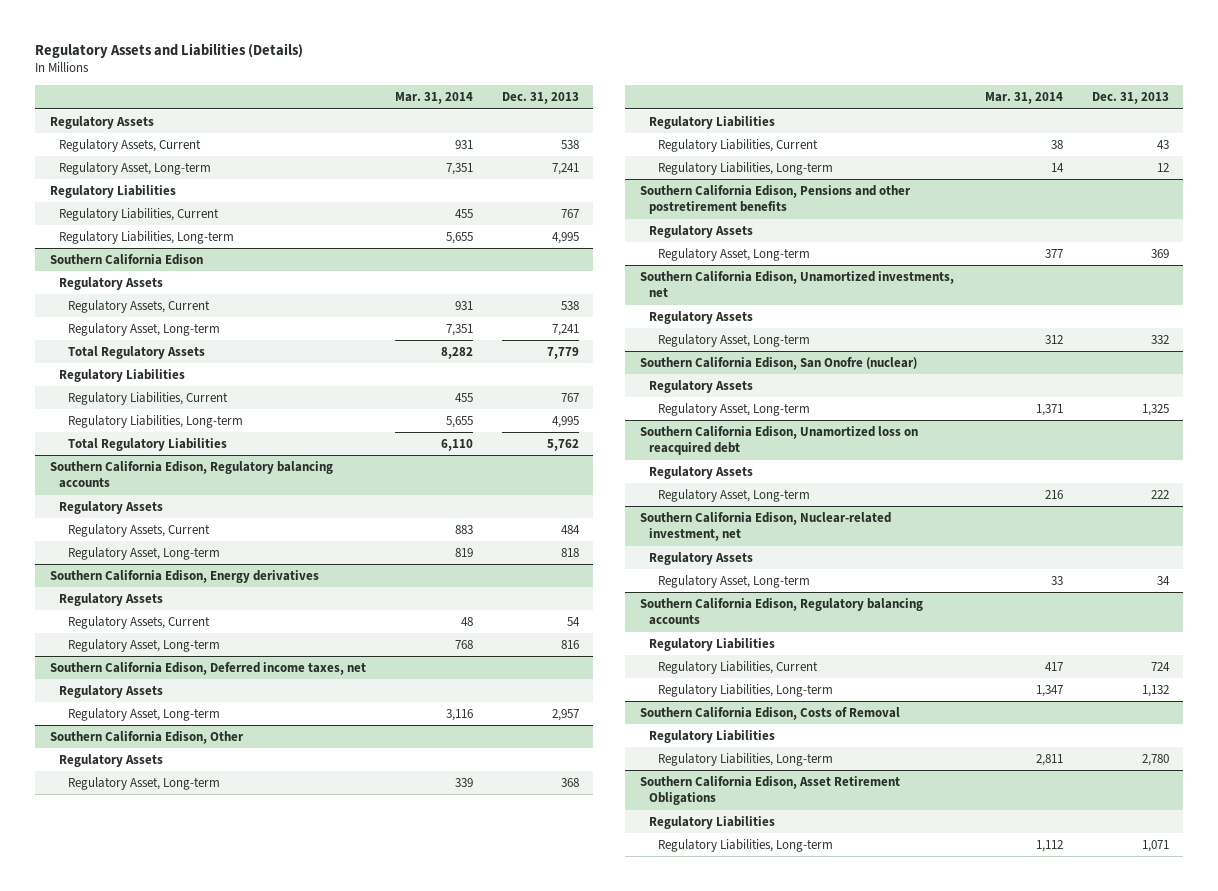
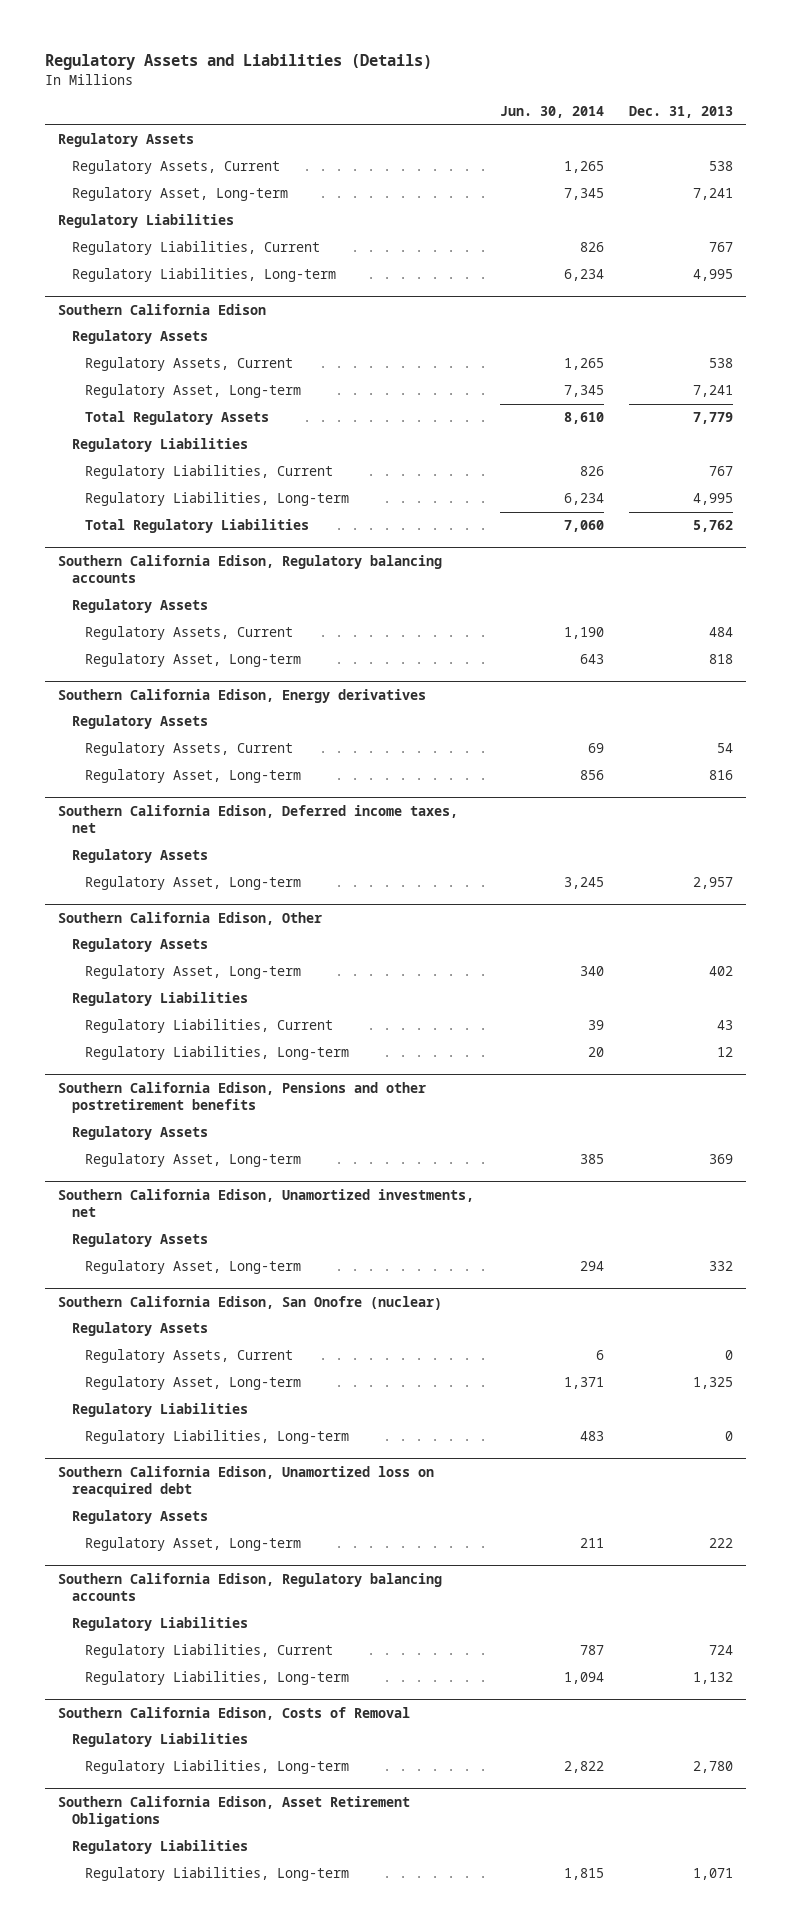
- | Mar. 31, 2014 | Dec. 31, 2013
+ | Jun. 30, 2014 | Dec. 31, 2013
@ Southern California Edison, Other
- Regulatory Asset, Long-term | 339 | 368
+ Regulatory Asset, Long-term | 340 | 402
@ Southern California Edison, San Onofre (nuclear)
+ Regulatory Assets, Current | 6 | 0
+ Regulatory Liabilities
+ Regulatory Liabilities, Long-term | 483 | 0
- Southern California Edison, Nuclear-related investment, net
- Regulatory Assets
- Regulatory Asset, Long-term | 33 | 34

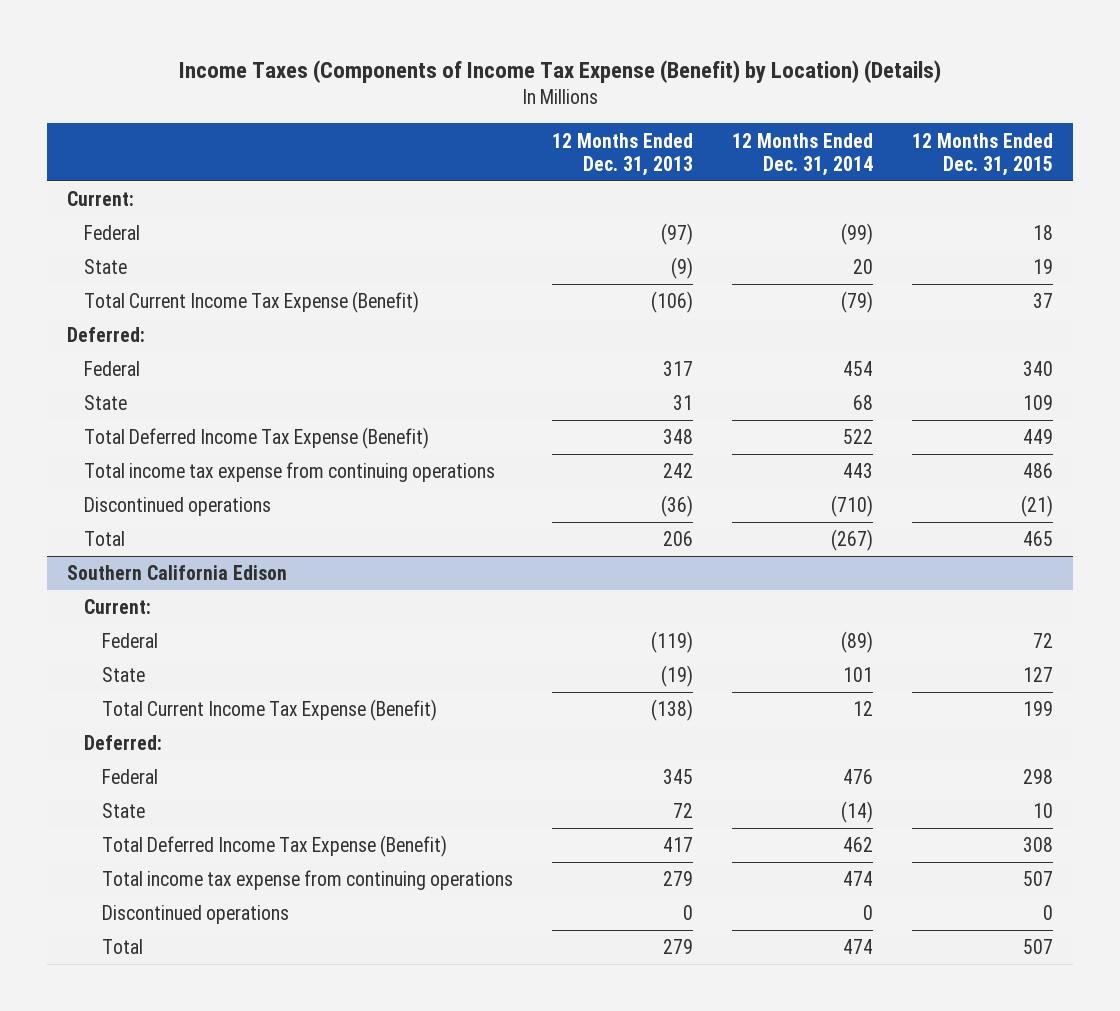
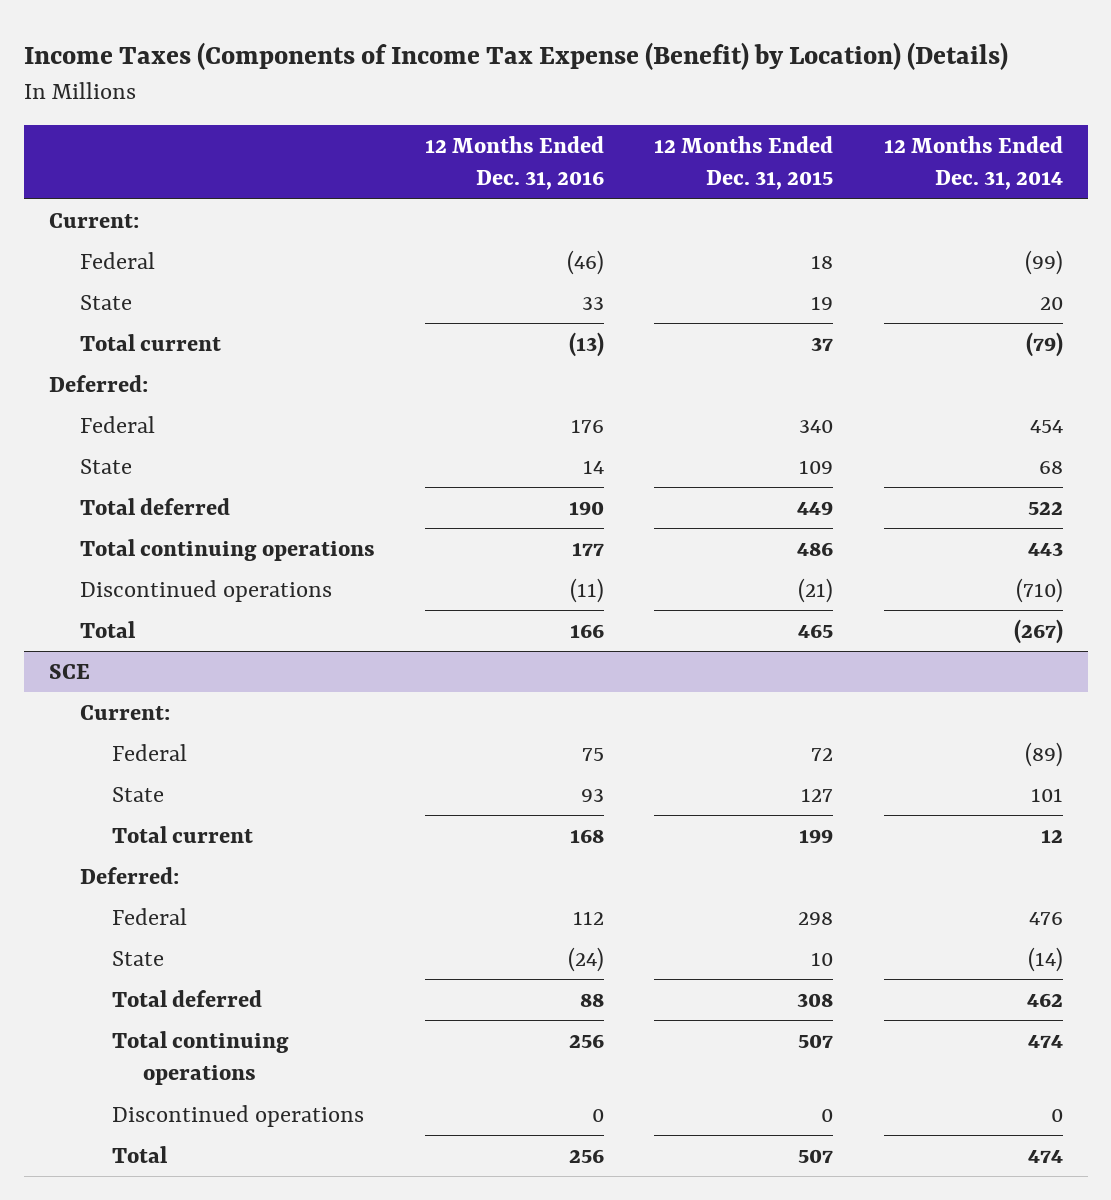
- | 12 Months Ended Dec. 31, 2013 | 12 Months Ended Dec. 31, 2014 | 12 Months Ended Dec. 31, 2015
+ | 12 Months Ended Dec. 31, 2016 | 12 Months Ended Dec. 31, 2015 | 12 Months Ended Dec. 31, 2014
- Total Current Income Tax Expense (Benefit) | (106) | (79) | 37
+ Total current | (13) | 37 | (79)
- Total Deferred Income Tax Expense (Benefit) | 348 | 522 | 449
- Total income tax expense from continuing operations | 242 | 443 | 486
+ Total deferred | 190 | 449 | 522
+ Total continuing operations | 177 | 486 | 443
- Southern California Edison
+ SCE
- Total Current Income Tax Expense (Benefit) | (138) | 12 | 199
+ Total current | 168 | 199 | 12
- Total Deferred Income Tax Expense (Benefit) | 417 | 462 | 308
- Total income tax expense from continuing operations | 279 | 474 | 507
+ Total deferred | 88 | 308 | 462
+ Total continuing operations | 256 | 507 | 474

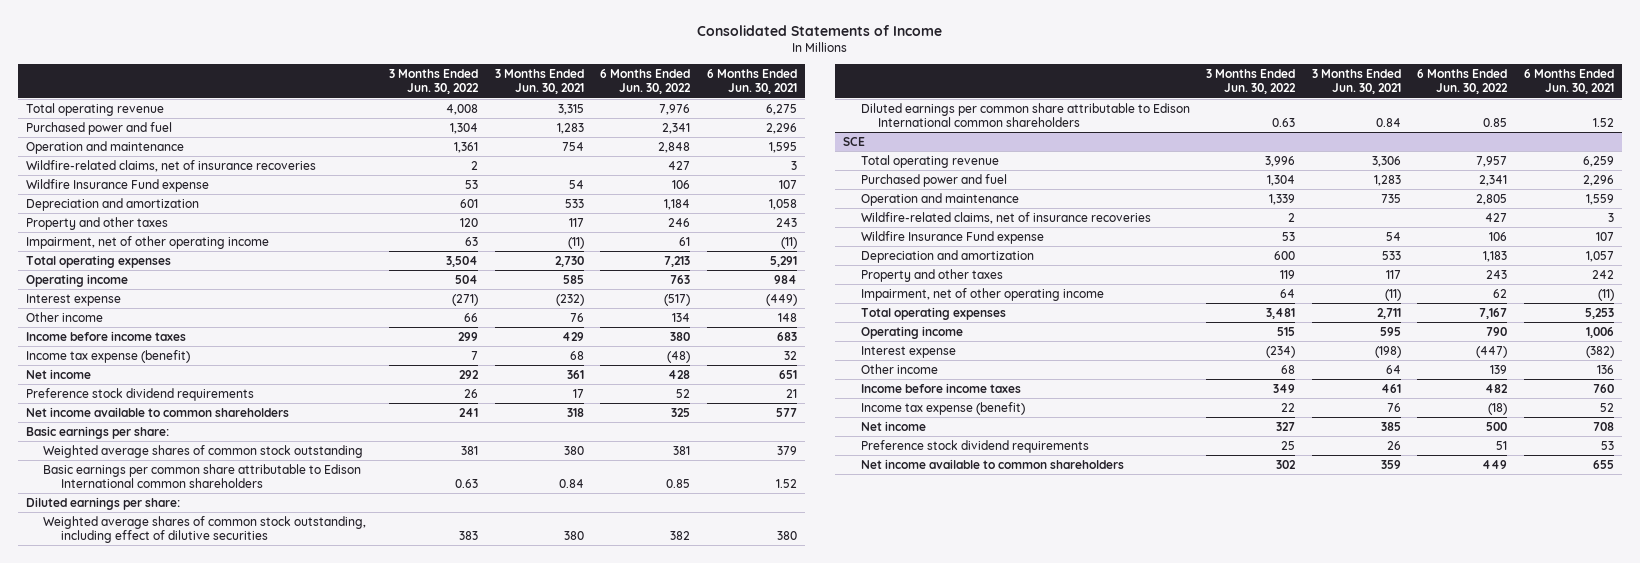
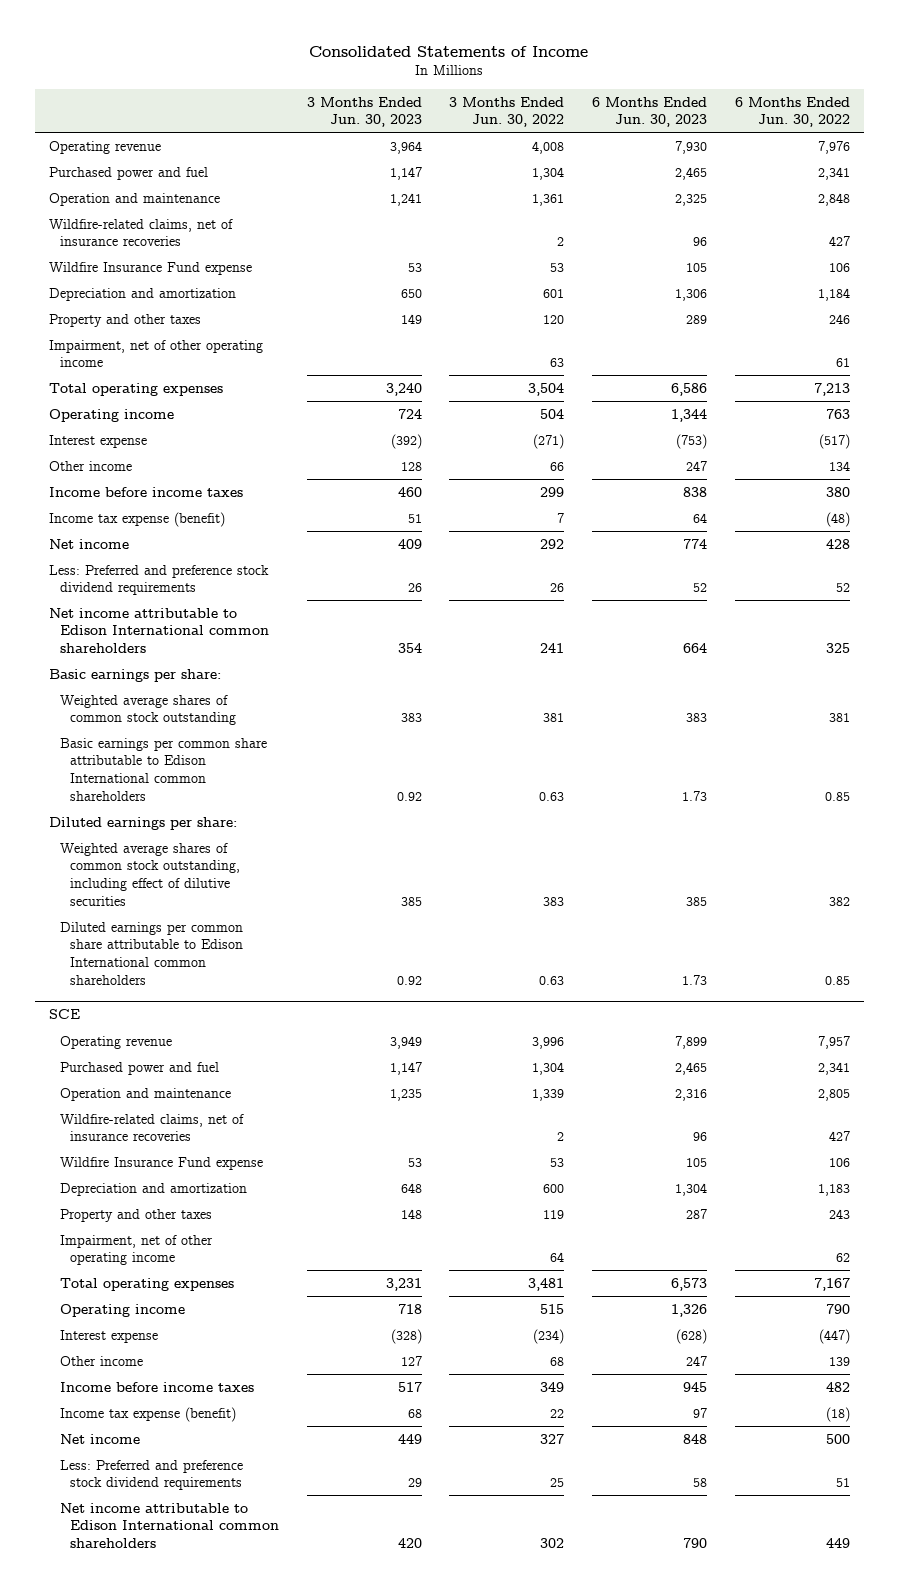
- | 3 Months Ended Jun. 30, 2022 | 3 Months Ended Jun. 30, 2021 | 6 Months Ended Jun. 30, 2022 | 6 Months Ended Jun. 30, 2021
+ | 3 Months Ended Jun. 30, 2023 | 3 Months Ended Jun. 30, 2022 | 6 Months Ended Jun. 30, 2023 | 6 Months Ended Jun. 30, 2022
- Total operating revenue | 4,008 | 3,315 | 7,976 | 6,275
+ Operating revenue | 3,964 | 4,008 | 7,930 | 7,976
- Preference stock dividend requirements | 26 | 17 | 52 | 21
- Net income available to common shareholders | 241 | 318 | 325 | 577
+ Less: Preferred and preference stock dividend requirements | 26 | 26 | 52 | 52
+ Net income attributable to Edison International common shareholders | 354 | 241 | 664 | 325
@ SCE
- Total operating revenue | 3,996 | 3,306 | 7,957 | 6,259
+ Operating revenue | 3,949 | 3,996 | 7,899 | 7,957
- Preference stock dividend requirements | 25 | 26 | 51 | 53
- Net income available to common shareholders | 302 | 359 | 449 | 655
+ Less: Preferred and preference stock dividend requirements | 29 | 25 | 58 | 51
+ Net income attributable to Edison International common shareholders | 420 | 302 | 790 | 449

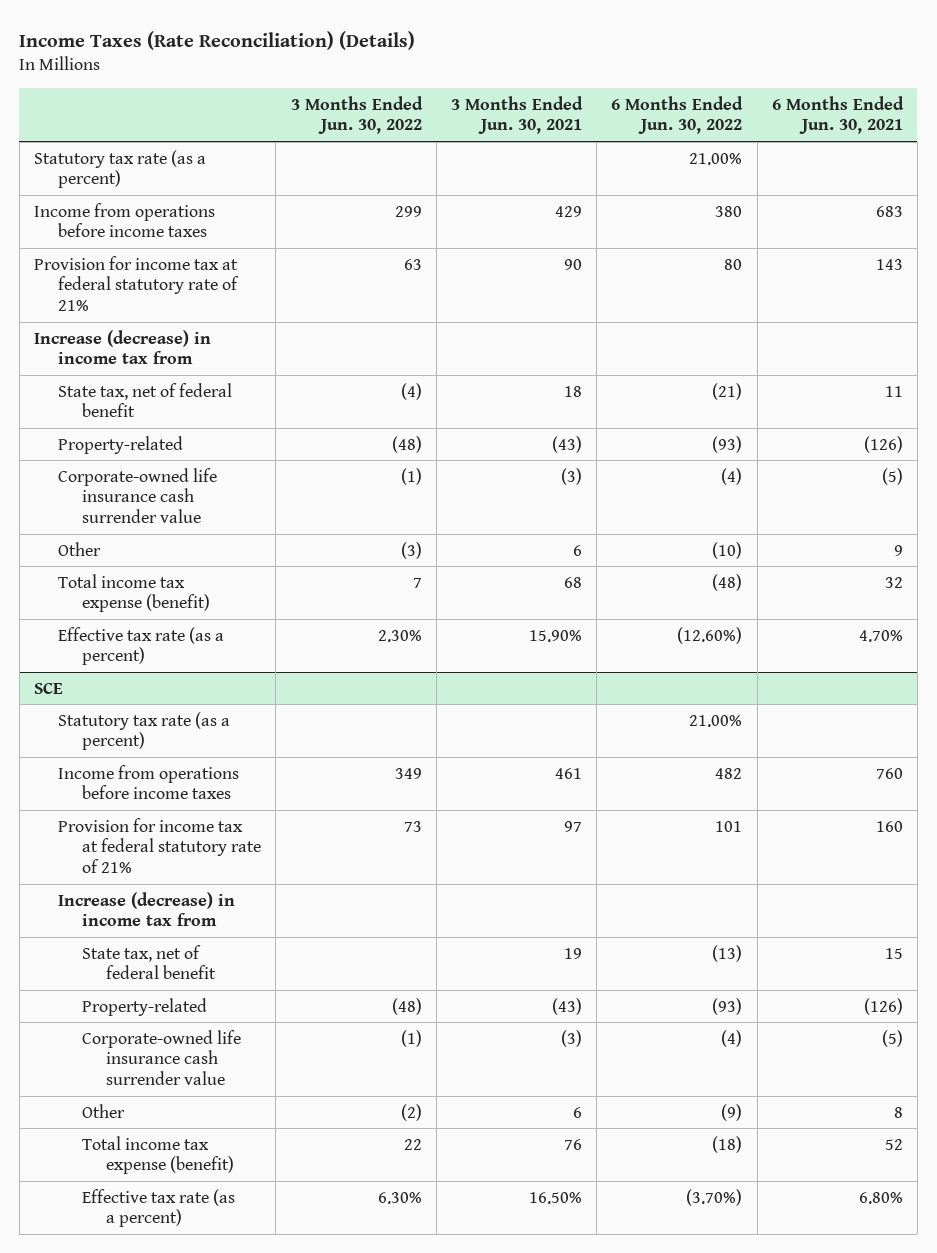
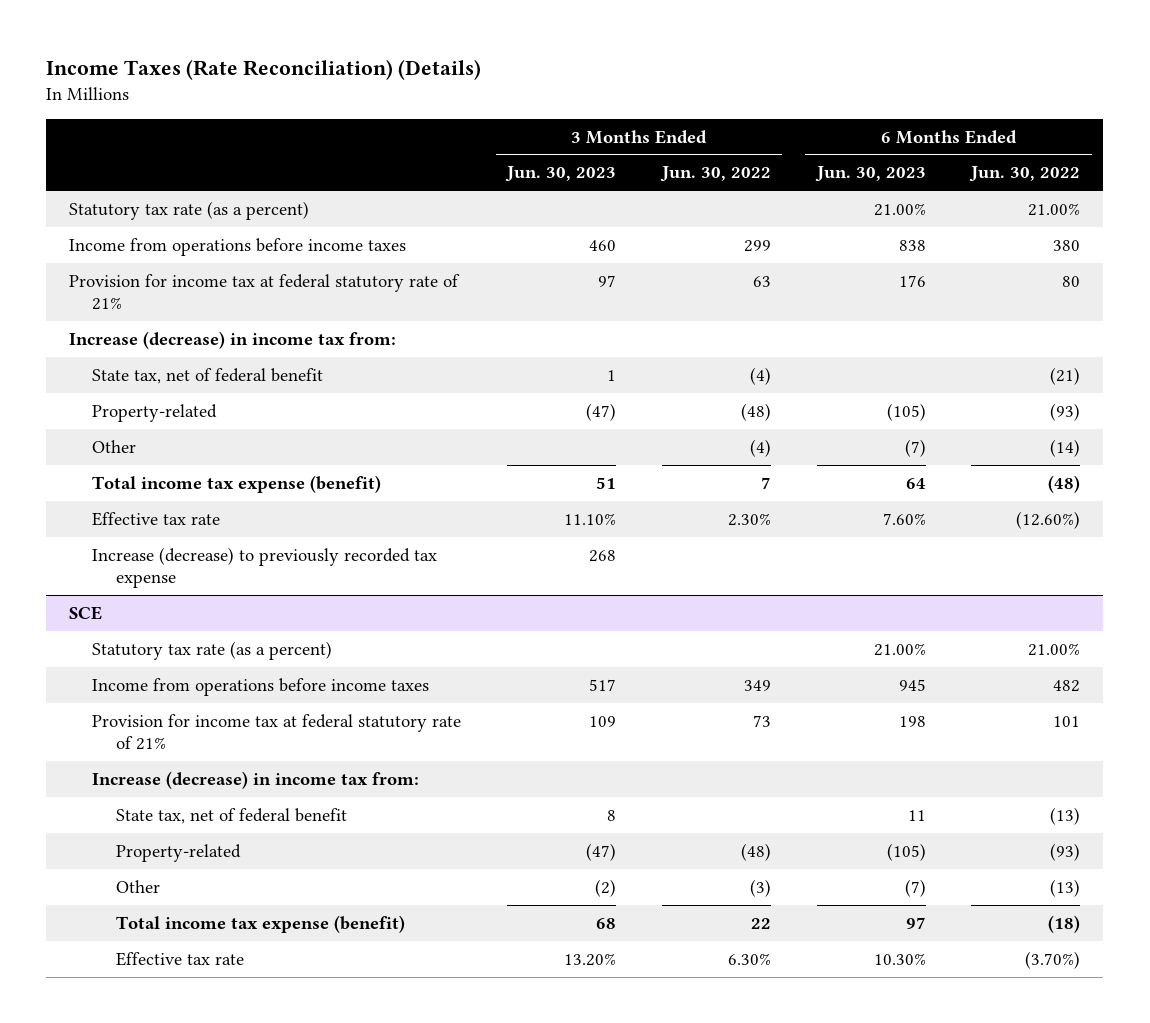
- | 3 Months Ended Jun. 30, 2022 | 3 Months Ended Jun. 30, 2021 | 6 Months Ended Jun. 30, 2022 | 6 Months Ended Jun. 30, 2021
+ | 3 Months Ended Jun. 30, 2023 | 3 Months Ended Jun. 30, 2022 | 6 Months Ended Jun. 30, 2023 | 6 Months Ended Jun. 30, 2022
- Increase (decrease) in income tax from
+ Increase (decrease) in income tax from:
- Corporate-owned life insurance cash surrender value | (1) | (3) | (4) | (5)
- Other | (3) | 6 | (10) | 9
+ Other | | (4) | (7) | (14)
- Effective tax rate (as a percent) | 2.30% | 15.90% | (12.60%) | 4.70%
+ Effective tax rate | 11.10% | 2.30% | 7.60% | (12.60%)
+ Increase (decrease) to previously recorded tax expense | 268 | | |
@ SCE
- Increase (decrease) in income tax from
+ Increase (decrease) in income tax from:
- Corporate-owned life insurance cash surrender value | (1) | (3) | (4) | (5)
- Other | (2) | 6 | (9) | 8
+ Other | (2) | (3) | (7) | (13)
- Effective tax rate (as a percent) | 6.30% | 16.50% | (3.70%) | 6.80%
+ Effective tax rate | 13.20% | 6.30% | 10.30% | (3.70%)

